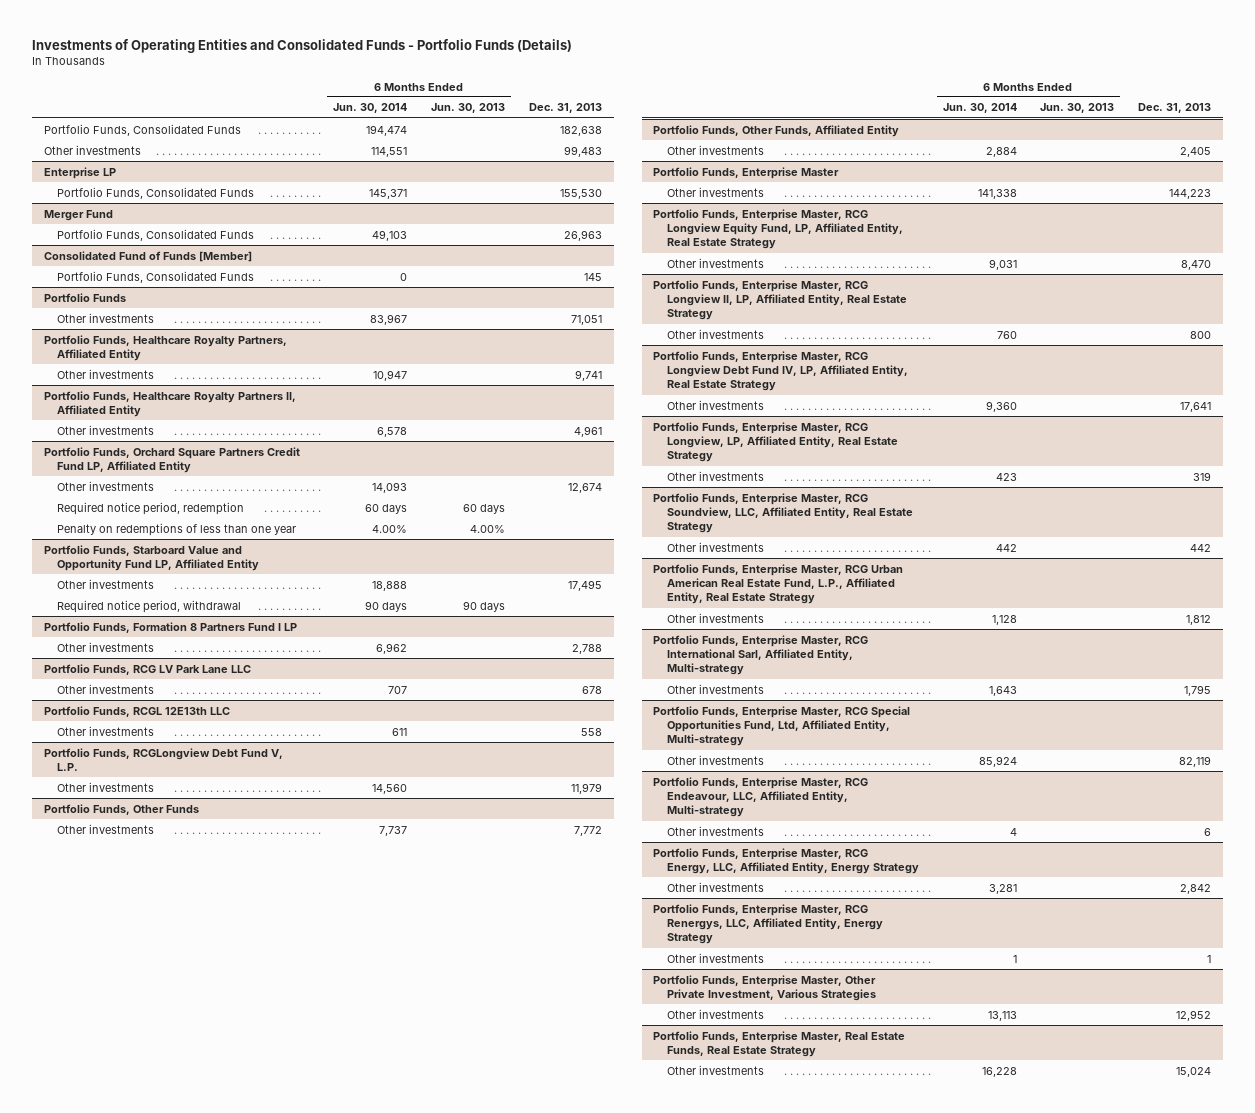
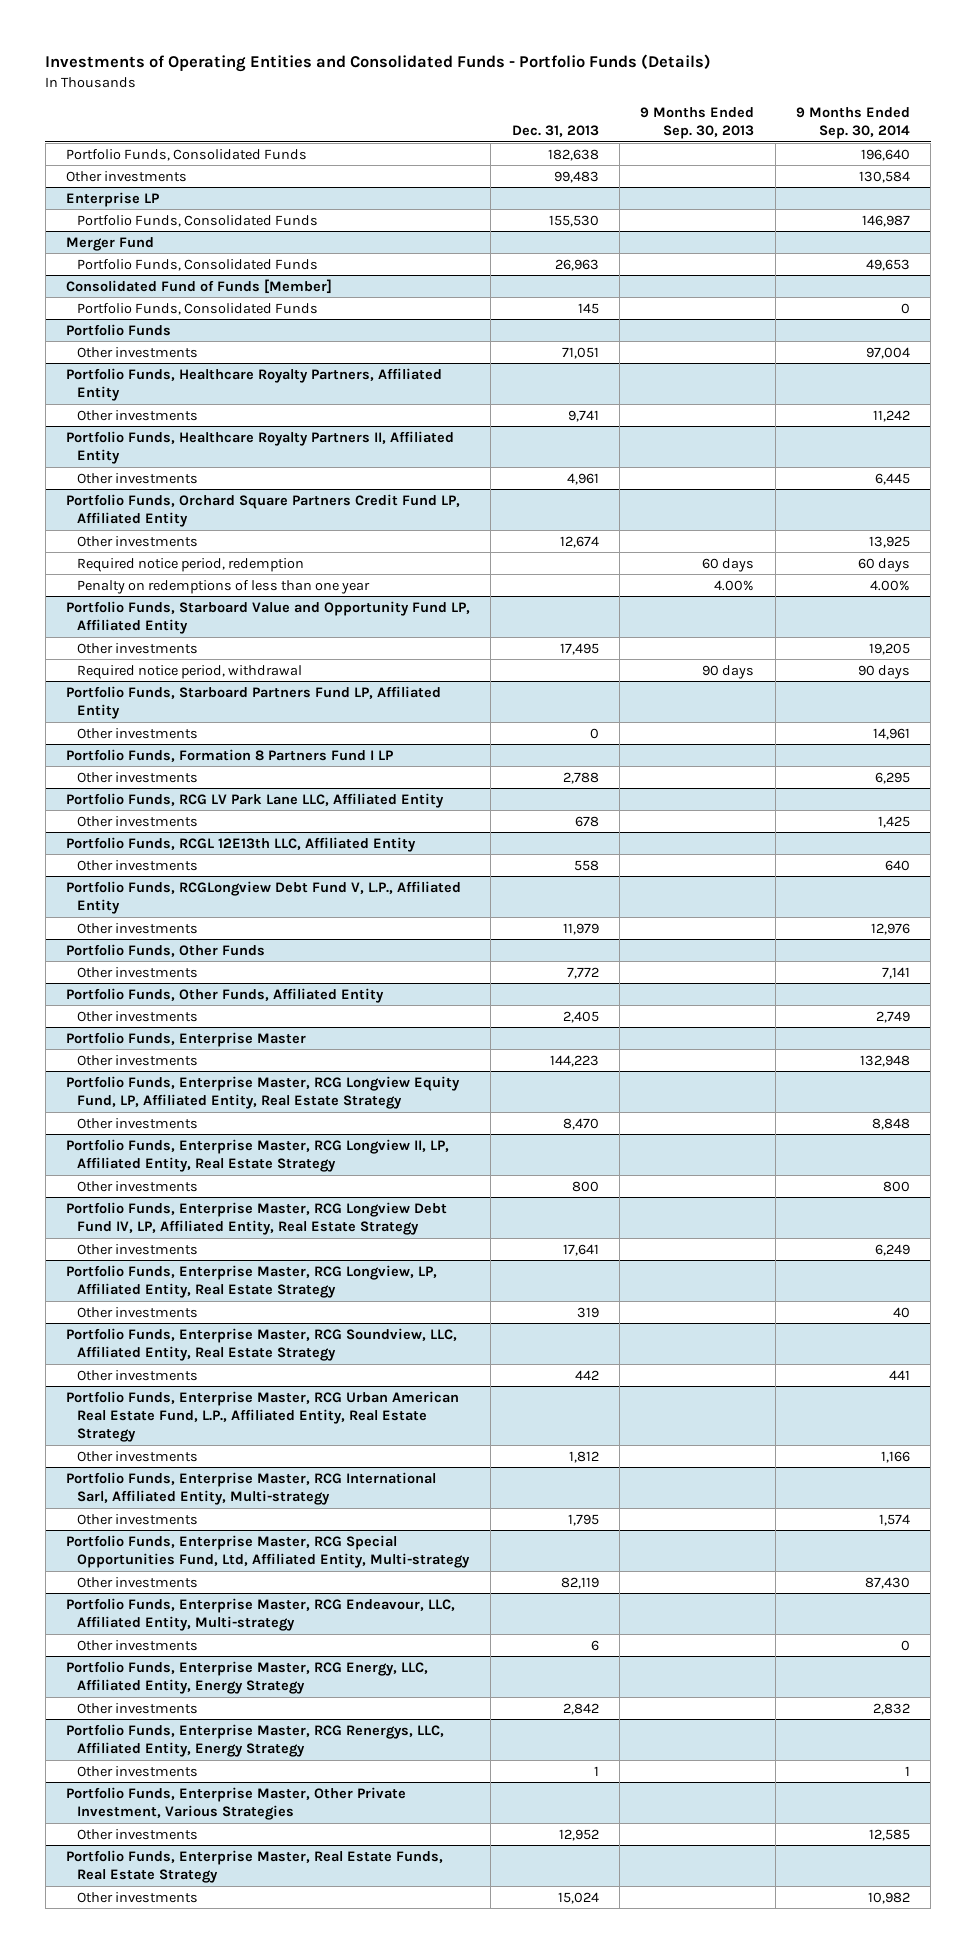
- | 6 Months Ended Jun. 30, 2014 | 6 Months Ended Jun. 30, 2013 | Dec. 31, 2013
+ | Dec. 31, 2013 | 9 Months Ended Sep. 30, 2013 | 9 Months Ended Sep. 30, 2014
+ Portfolio Funds, Starboard Partners Fund LP, Affiliated Entity
+ Other investments | 0 | | 14,961
- Portfolio Funds, RCG LV Park Lane LLC
+ Portfolio Funds, RCG LV Park Lane LLC, Affiliated Entity
- Portfolio Funds, RCGL 12E13th LLC
+ Portfolio Funds, RCGL 12E13th LLC, Affiliated Entity
- Portfolio Funds, RCGLongview Debt Fund V, L.P.
+ Portfolio Funds, RCGLongview Debt Fund V, L.P., Affiliated Entity

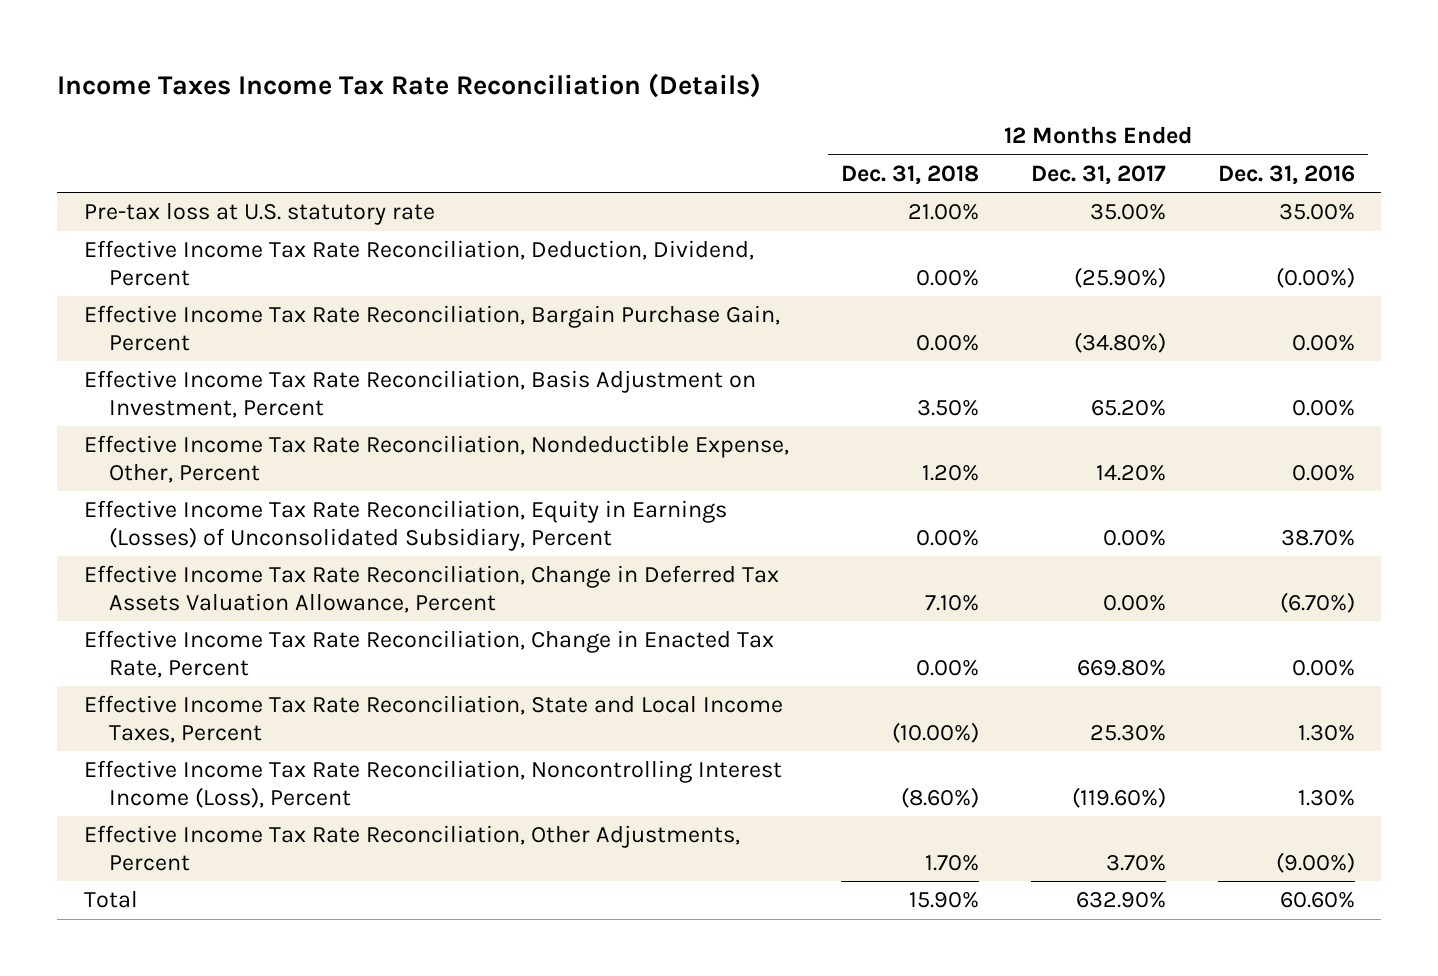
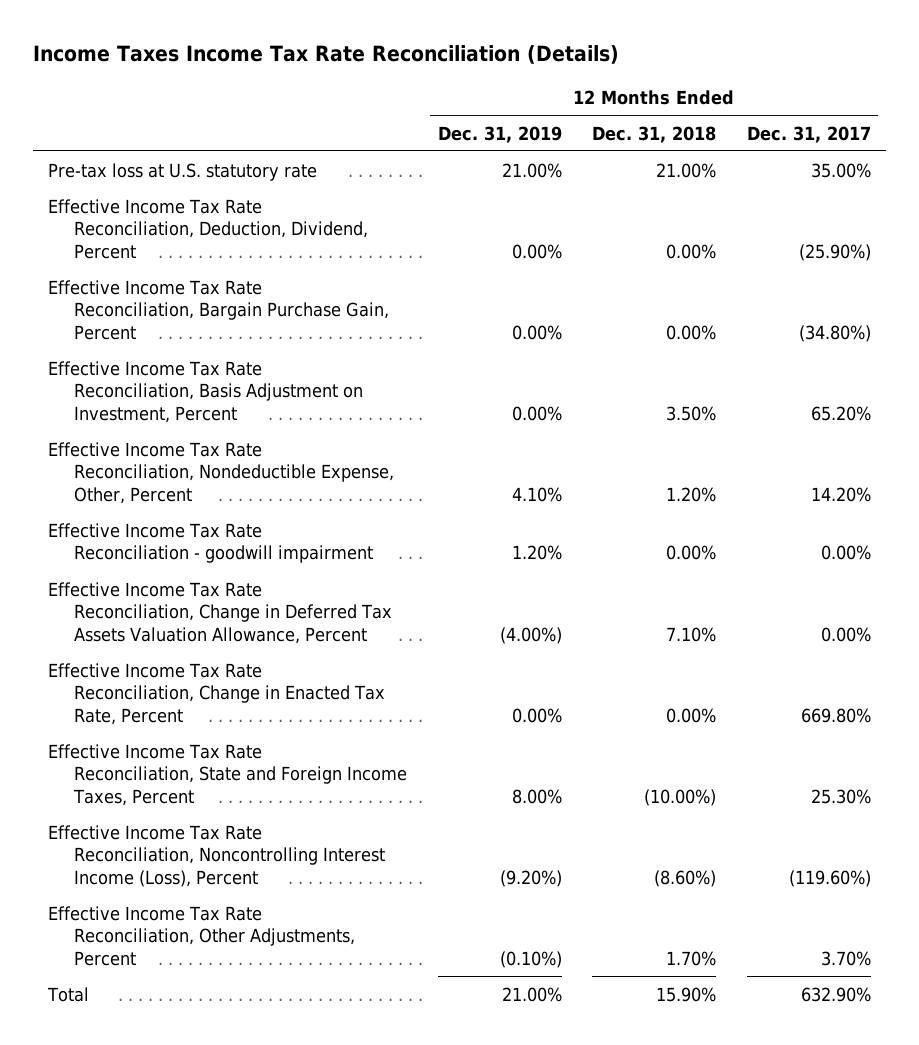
- | 12 Months Ended Dec. 31, 2018 | 12 Months Ended Dec. 31, 2017 | 12 Months Ended Dec. 31, 2016
+ | 12 Months Ended Dec. 31, 2019 | 12 Months Ended Dec. 31, 2018 | 12 Months Ended Dec. 31, 2017
- Effective Income Tax Rate Reconciliation, Equity in Earnings (Losses) of Unconsolidated Subsidiary, Percent | 0.00% | 0.00% | 38.70%
+ Effective Income Tax Rate Reconciliation - goodwill impairment | 1.20% | 0.00% | 0.00%
- Effective Income Tax Rate Reconciliation, State and Local Income Taxes, Percent | (10.00%) | 25.30% | 1.30%
+ Effective Income Tax Rate Reconciliation, State and Foreign Income Taxes, Percent | 8.00% | (10.00%) | 25.30%

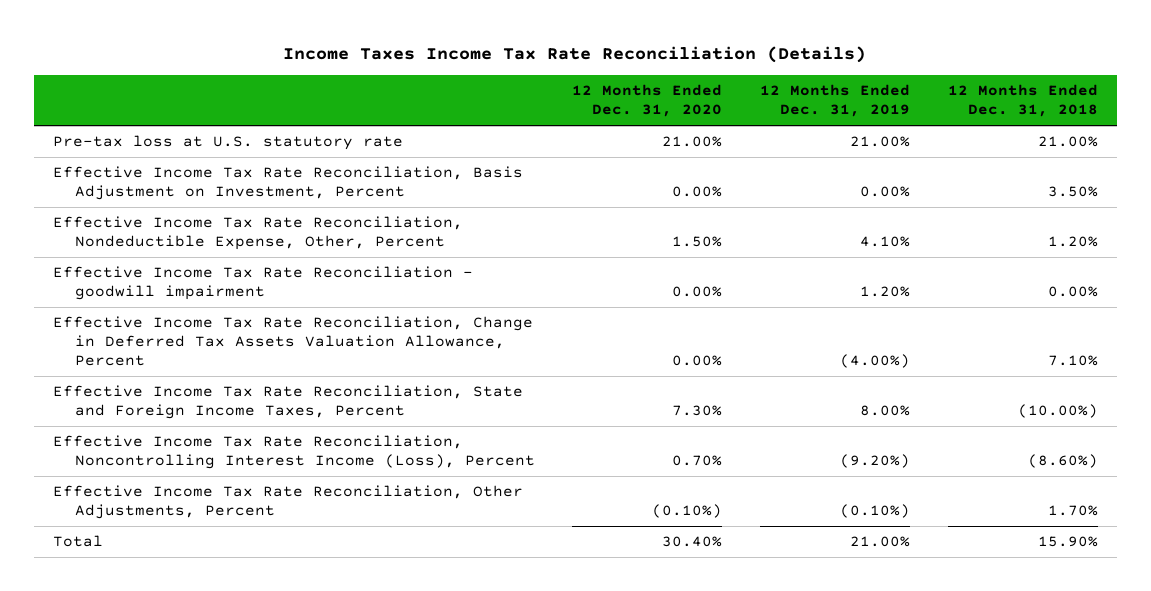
- | 12 Months Ended Dec. 31, 2019 | 12 Months Ended Dec. 31, 2018 | 12 Months Ended Dec. 31, 2017
+ | 12 Months Ended Dec. 31, 2020 | 12 Months Ended Dec. 31, 2019 | 12 Months Ended Dec. 31, 2018
- Effective Income Tax Rate Reconciliation, Deduction, Dividend, Percent | 0.00% | 0.00% | (25.90%)
- Effective Income Tax Rate Reconciliation, Bargain Purchase Gain, Percent | 0.00% | 0.00% | (34.80%)
- Effective Income Tax Rate Reconciliation, Change in Enacted Tax Rate, Percent | 0.00% | 0.00% | 669.80%

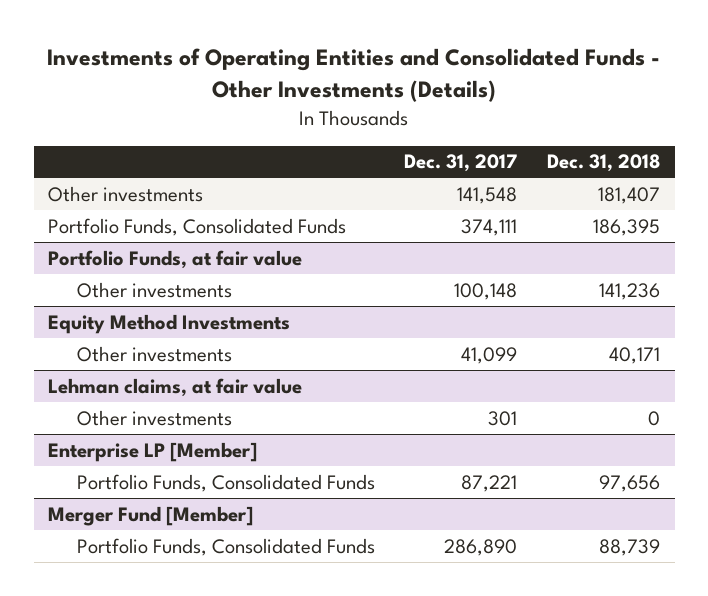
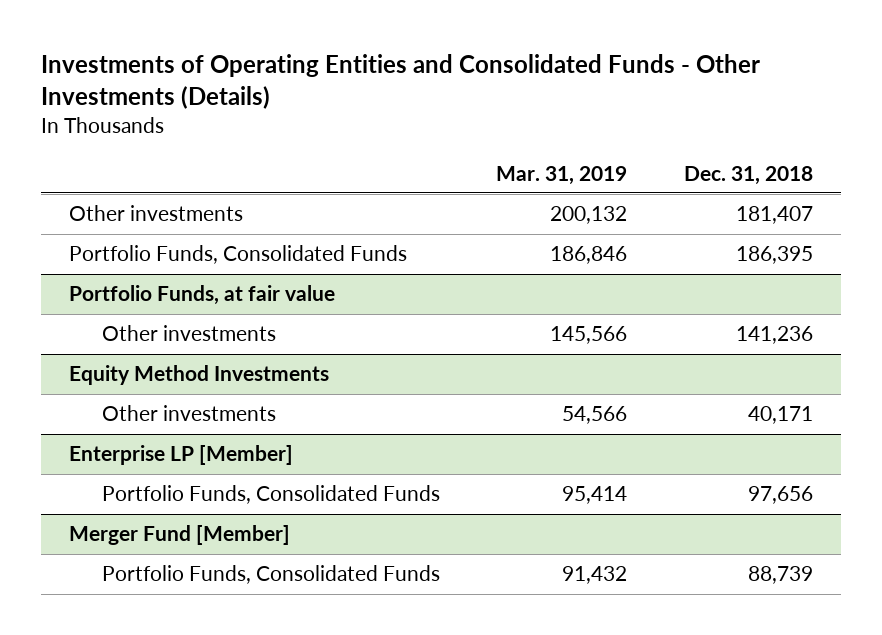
- | Dec. 31, 2017 | Dec. 31, 2018
+ | Mar. 31, 2019 | Dec. 31, 2018
- Lehman claims, at fair value
- Other investments | 301 | 0

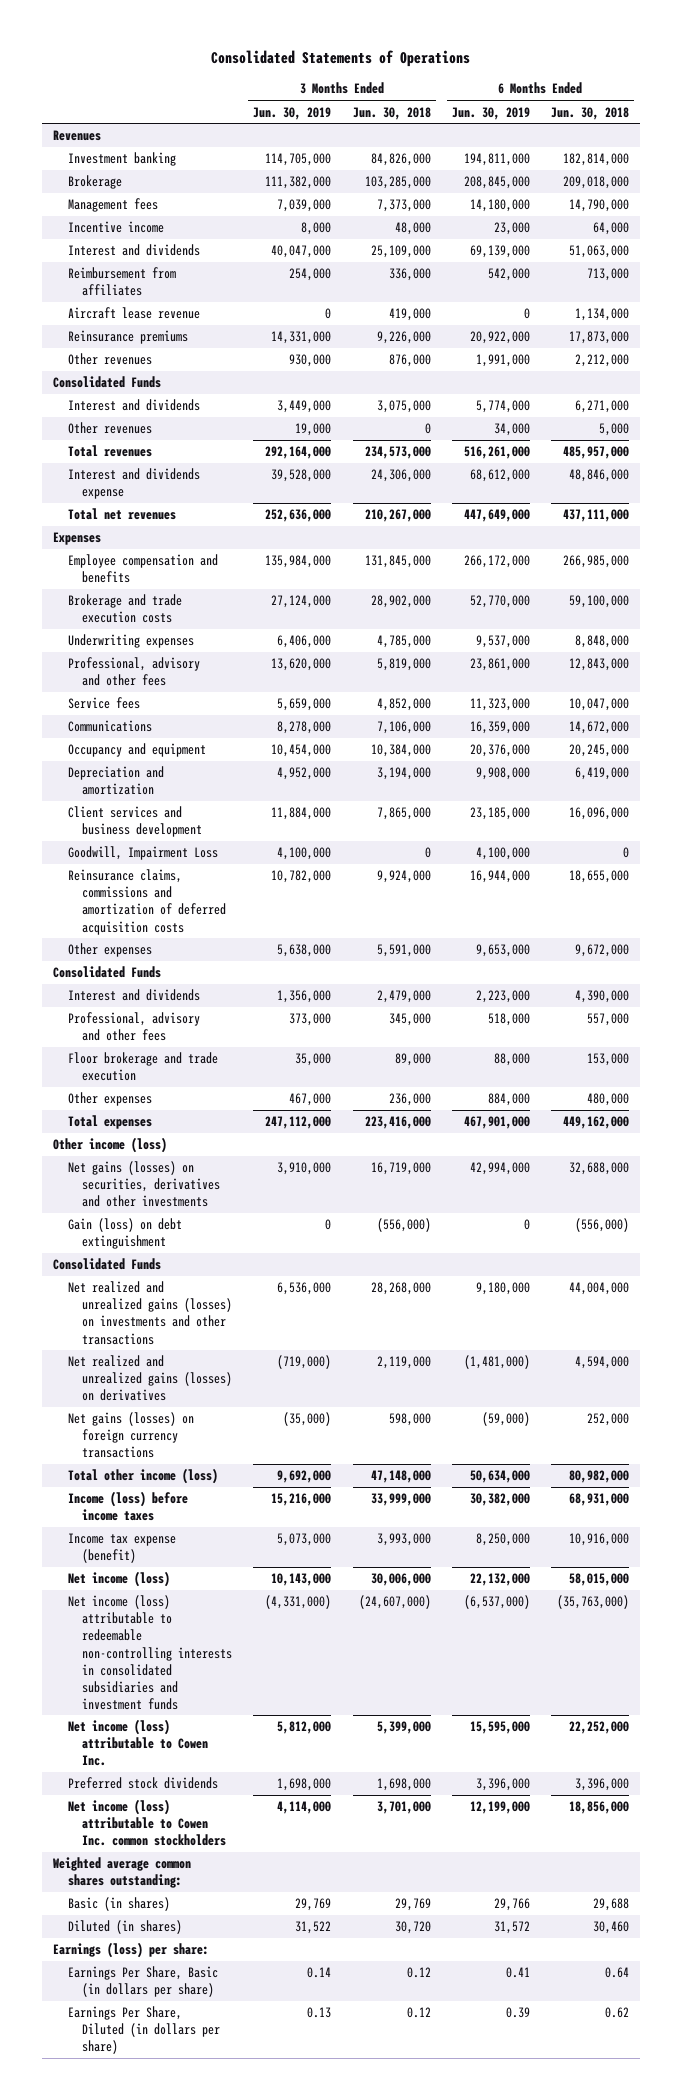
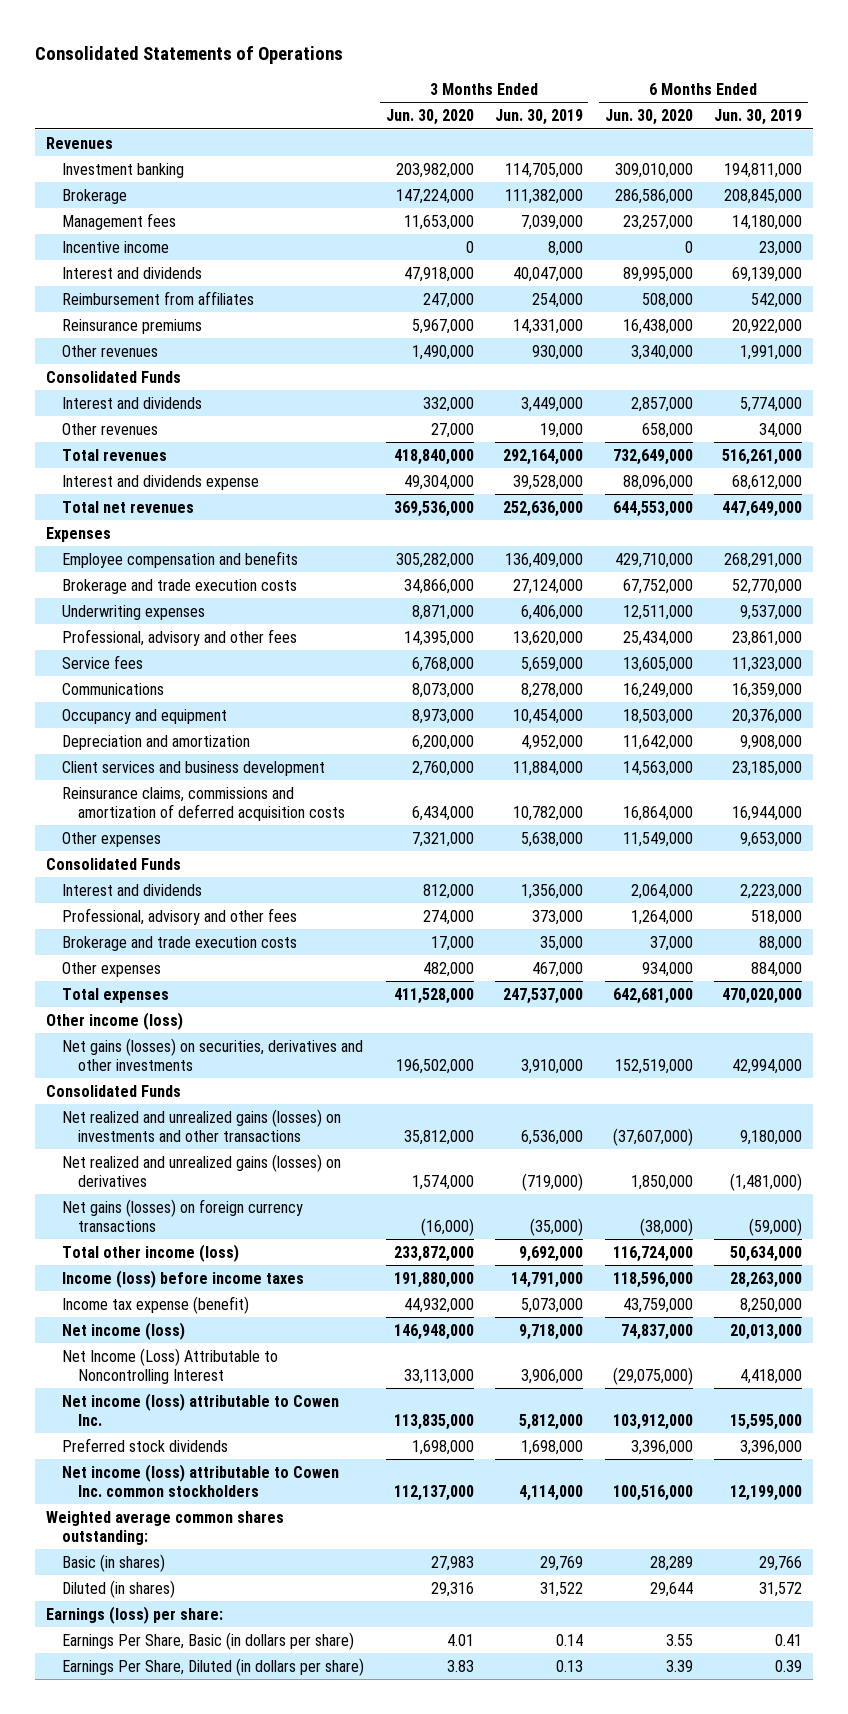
- | 3 Months Ended Jun. 30, 2019 | 3 Months Ended Jun. 30, 2018 | 6 Months Ended Jun. 30, 2019 | 6 Months Ended Jun. 30, 2018
+ | 3 Months Ended Jun. 30, 2020 | 3 Months Ended Jun. 30, 2019 | 6 Months Ended Jun. 30, 2020 | 6 Months Ended Jun. 30, 2019
- Aircraft lease revenue | 0 | 419,000 | 0 | 1,134,000
- Employee compensation and benefits | 135,984,000 | 131,845,000 | 266,172,000 | 266,985,000
+ Employee compensation and benefits | 305,282,000 | 136,409,000 | 429,710,000 | 268,291,000
- Goodwill, Impairment Loss | 4,100,000 | 0 | 4,100,000 | 0
- Floor brokerage and trade execution | 35,000 | 89,000 | 88,000 | 153,000
+ Brokerage and trade execution costs | 17,000 | 35,000 | 37,000 | 88,000
- Total expenses | 247,112,000 | 223,416,000 | 467,901,000 | 449,162,000
+ Total expenses | 411,528,000 | 247,537,000 | 642,681,000 | 470,020,000
- Gain (loss) on debt extinguishment | 0 | (556,000) | 0 | (556,000)
- Income (loss) before income taxes | 15,216,000 | 33,999,000 | 30,382,000 | 68,931,000
+ Income (loss) before income taxes | 191,880,000 | 14,791,000 | 118,596,000 | 28,263,000
- Net income (loss) | 10,143,000 | 30,006,000 | 22,132,000 | 58,015,000
- Net income (loss) attributable to redeemable non-controlling interests in consolidated subsidiaries and investment funds | (4,331,000) | (24,607,000) | (6,537,000) | (35,763,000)
+ Net income (loss) | 146,948,000 | 9,718,000 | 74,837,000 | 20,013,000
+ Net Income (Loss) Attributable to Noncontrolling Interest | 33,113,000 | 3,906,000 | (29,075,000) | 4,418,000

